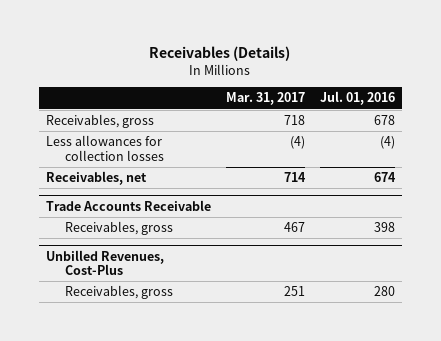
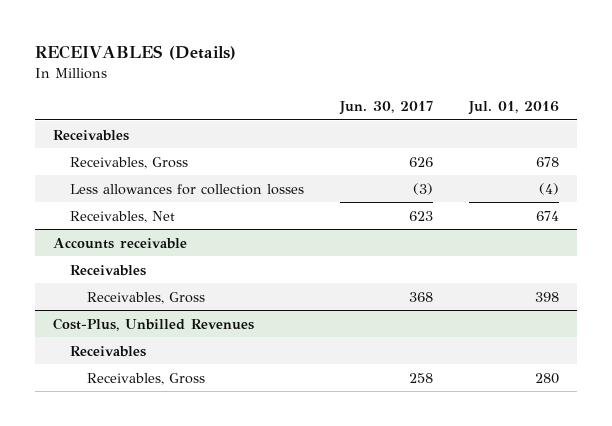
- Receivables (Details)
+ RECEIVABLES (Details)
- | Mar. 31, 2017 | Jul. 01, 2016
+ | Jun. 30, 2017 | Jul. 01, 2016
- Receivables, gross | 718 | 678
+ Receivables
+ Receivables, Gross | 626 | 678
- Receivables, net | 714 | 674
- Trade Accounts Receivable
- Receivables, gross | 467 | 398
- Unbilled Revenues, Cost-Plus
- Receivables, gross | 251 | 280
+ Receivables, Net | 623 | 674
+ Accounts receivable
+ Receivables
+ Receivables, Gross | 368 | 398
+ Cost-Plus, Unbilled Revenues
+ Receivables
+ Receivables, Gross | 258 | 280

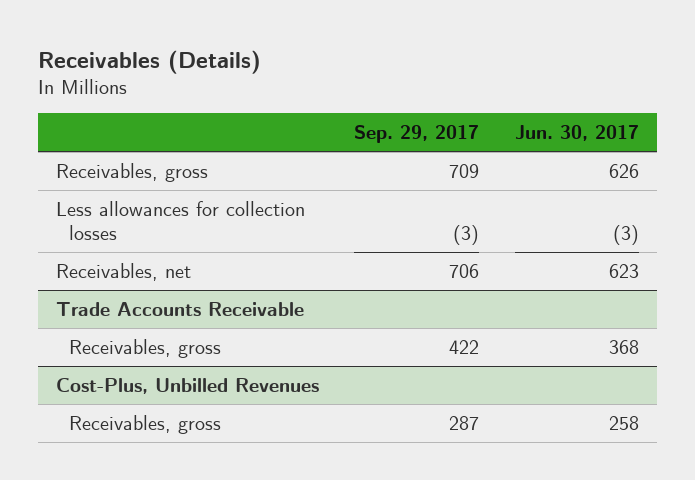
- RECEIVABLES (Details)
+ Receivables (Details)
- | Jun. 30, 2017 | Jul. 01, 2016
+ | Sep. 29, 2017 | Jun. 30, 2017
- Receivables
- Receivables, Gross | 626 | 678
+ Receivables, gross | 709 | 626
- Receivables, Net | 623 | 674
- Accounts receivable
- Receivables
- Receivables, Gross | 368 | 398
+ Receivables, net | 706 | 623
+ Trade Accounts Receivable
+ Receivables, gross | 422 | 368
@ Cost-Plus, Unbilled Revenues
- Receivables
- Receivables, Gross | 258 | 280
+ Receivables, gross | 287 | 258

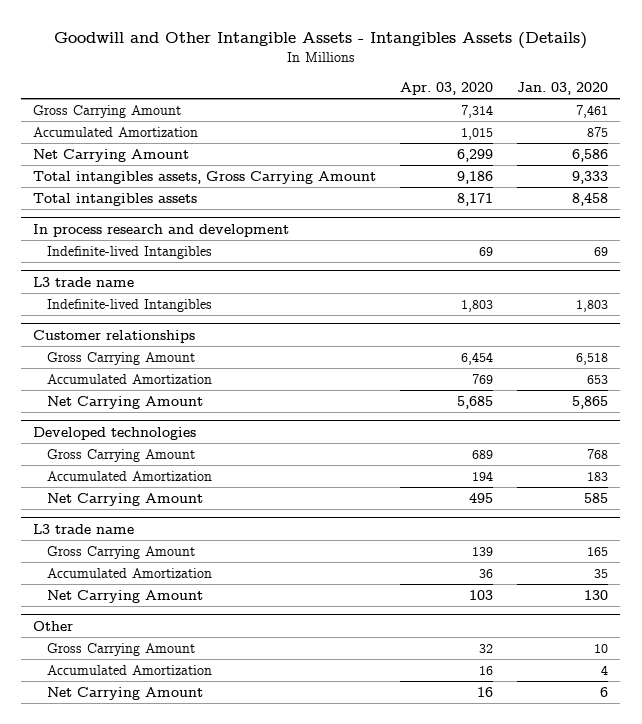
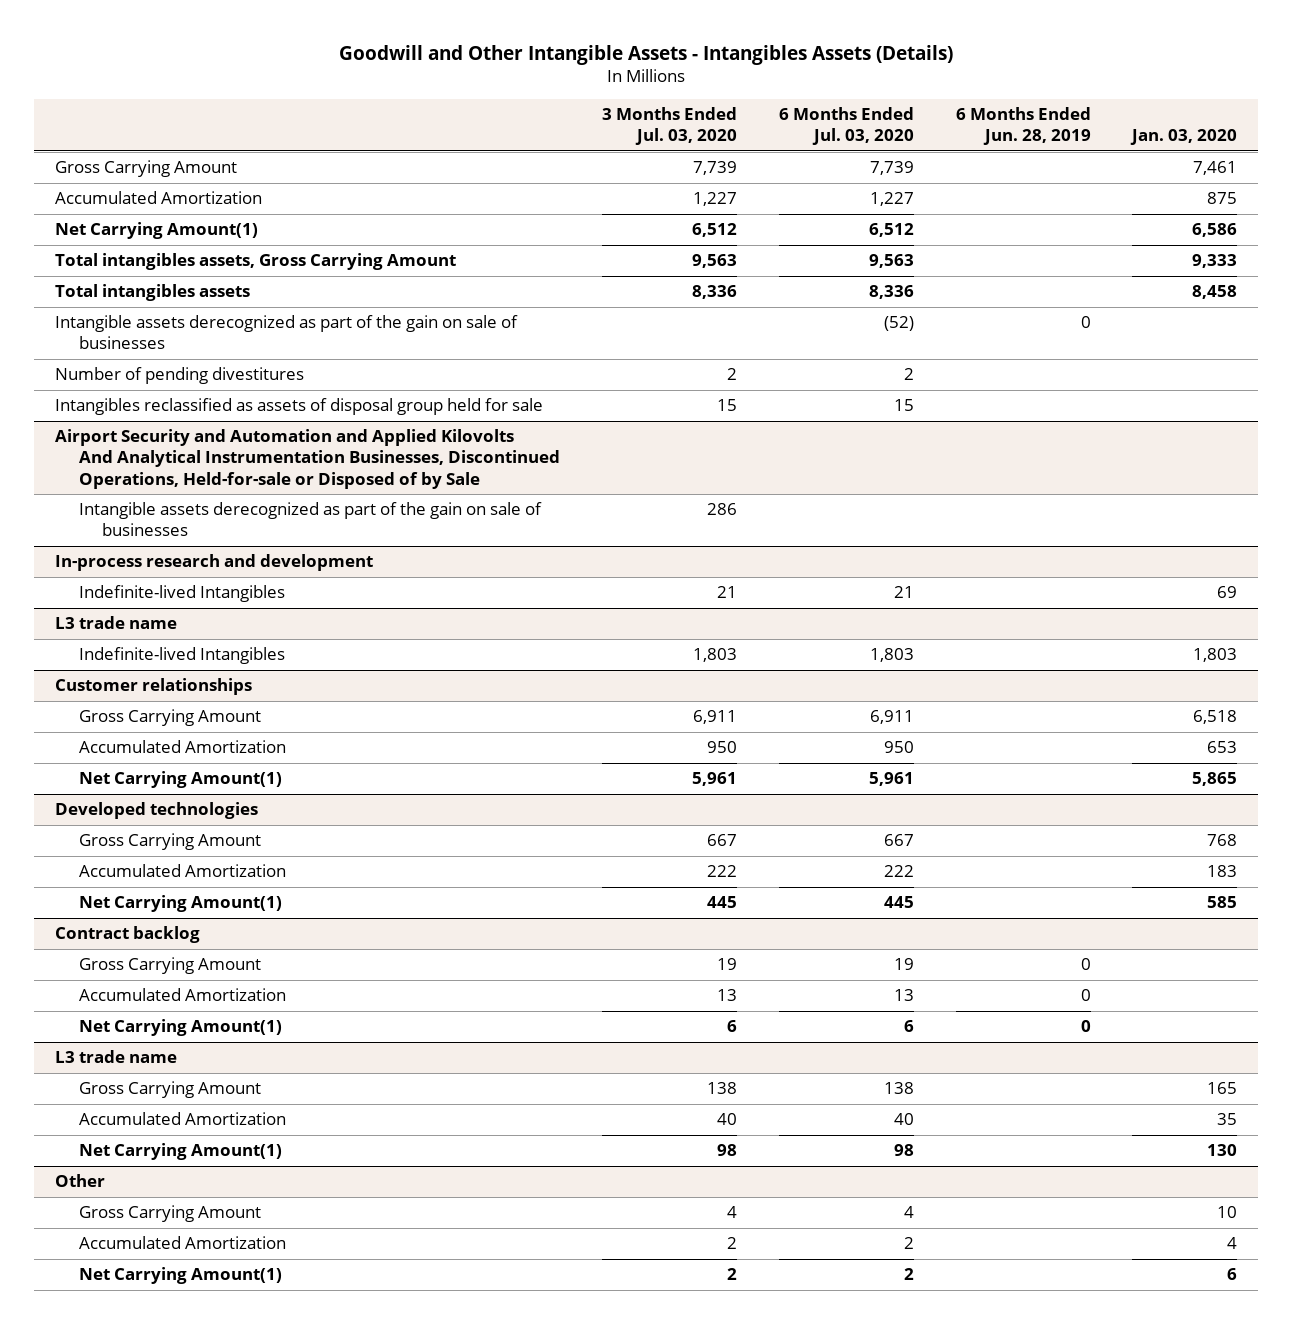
- | Apr. 03, 2020 | Jan. 03, 2020
+ | 3 Months Ended Jul. 03, 2020 | 6 Months Ended Jul. 03, 2020 | 6 Months Ended Jun. 28, 2019 | Jan. 03, 2020
- Net Carrying Amount | 6,299 | 6,586
+ Net Carrying Amount(1) | 6,512 | 6,512 | | 6,586
- In process research and development
+ Intangible assets derecognized as part of the gain on sale of businesses | | (52) | 0 |
+ Number of pending divestitures | 2 | 2 | |
+ Intangibles reclassified as assets of disposal group held for sale | 15 | 15 | |
+ Airport Security and Automation and Applied Kilovolts And Analytical Instrumentation Businesses, Discontinued Operations, Held-for-sale or Disposed of by Sale
+ Intangible assets derecognized as part of the gain on sale of businesses | 286 | | |
+ In-process research and development
@ Customer relationships
- Net Carrying Amount | 5,685 | 5,865
+ Net Carrying Amount(1) | 5,961 | 5,961 | | 5,865
@ Developed technologies
- Net Carrying Amount | 495 | 585
+ Net Carrying Amount(1) | 445 | 445 | | 585
+ Contract backlog
+ Gross Carrying Amount | 19 | 19 | 0 |
+ Accumulated Amortization | 13 | 13 | 0 |
+ Net Carrying Amount(1) | 6 | 6 | 0 |
@ L3 trade name
- Net Carrying Amount | 103 | 130
+ Net Carrying Amount(1) | 98 | 98 | | 130
@ Other
- Net Carrying Amount | 16 | 6
+ Net Carrying Amount(1) | 2 | 2 | | 6

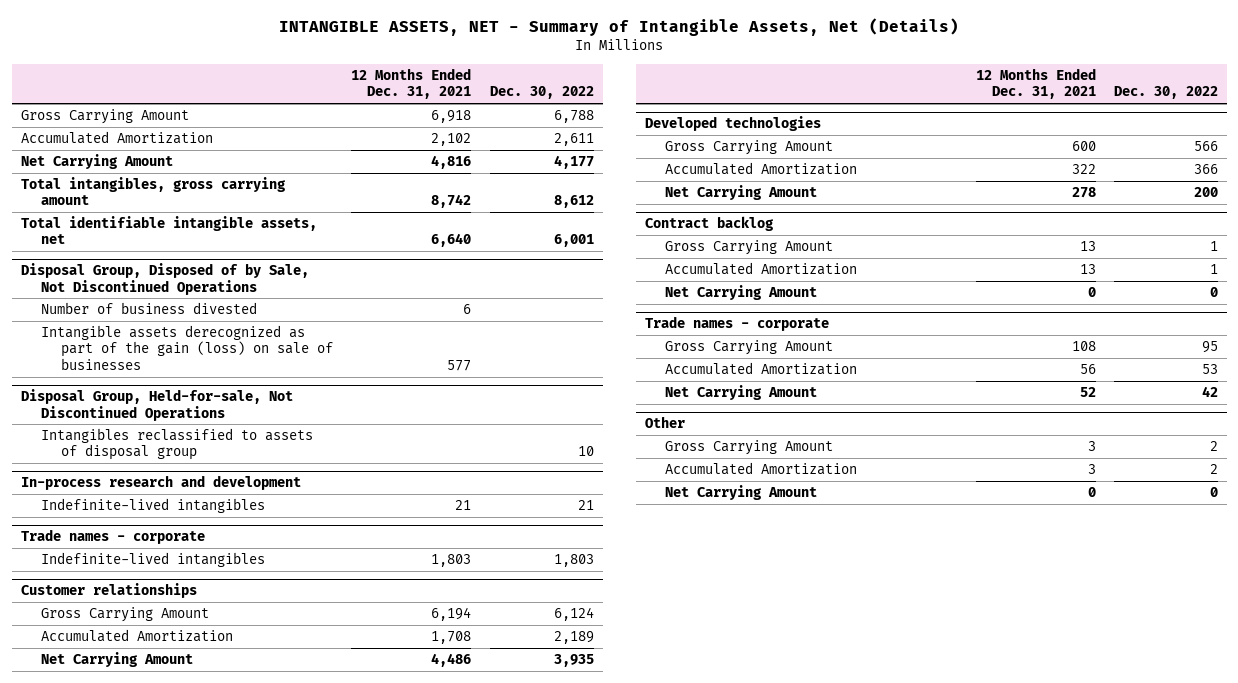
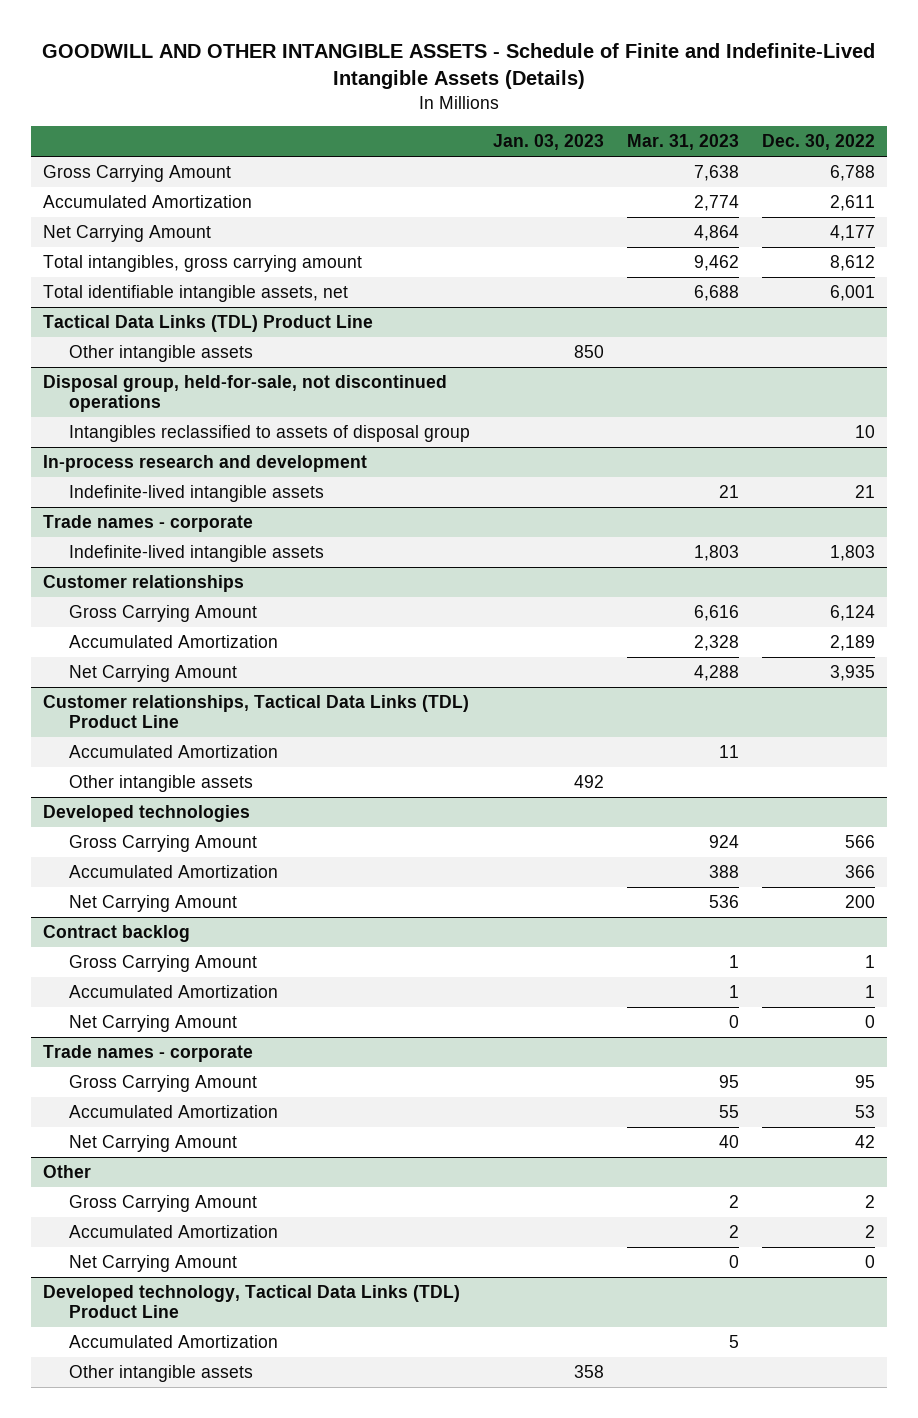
- INTANGIBLE ASSETS, NET - Summary of Intangible Assets, Net (Details)
+ GOODWILL AND OTHER INTANGIBLE ASSETS - Schedule of Finite and Indefinite-Lived Intangible Assets (Details)
- | 12 Months Ended Dec. 31, 2021 | Dec. 30, 2022
+ | Jan. 03, 2023 | Mar. 31, 2023 | Dec. 30, 2022
- Disposal Group, Disposed of by Sale, Not Discontinued Operations
- Number of business divested | 6 |
- Intangible assets derecognized as part of the gain (loss) on sale of businesses | 577 |
- Disposal Group, Held-for-sale, Not Discontinued Operations
+ Tactical Data Links (TDL) Product Line
+ Other intangible assets | 850 | |
+ Disposal group, held-for-sale, not discontinued operations
@ In-process research and development
- Indefinite-lived intangibles | 21 | 21
+ Indefinite-lived intangible assets | | 21 | 21
@ Trade names - corporate
- Indefinite-lived intangibles | 1,803 | 1,803
+ Indefinite-lived intangible assets | | 1,803 | 1,803
+ Customer relationships, Tactical Data Links (TDL) Product Line
+ Accumulated Amortization | | 11 |
+ Other intangible assets | 492 | |
+ Developed technology, Tactical Data Links (TDL) Product Line
+ Accumulated Amortization | | 5 |
+ Other intangible assets | 358 | |

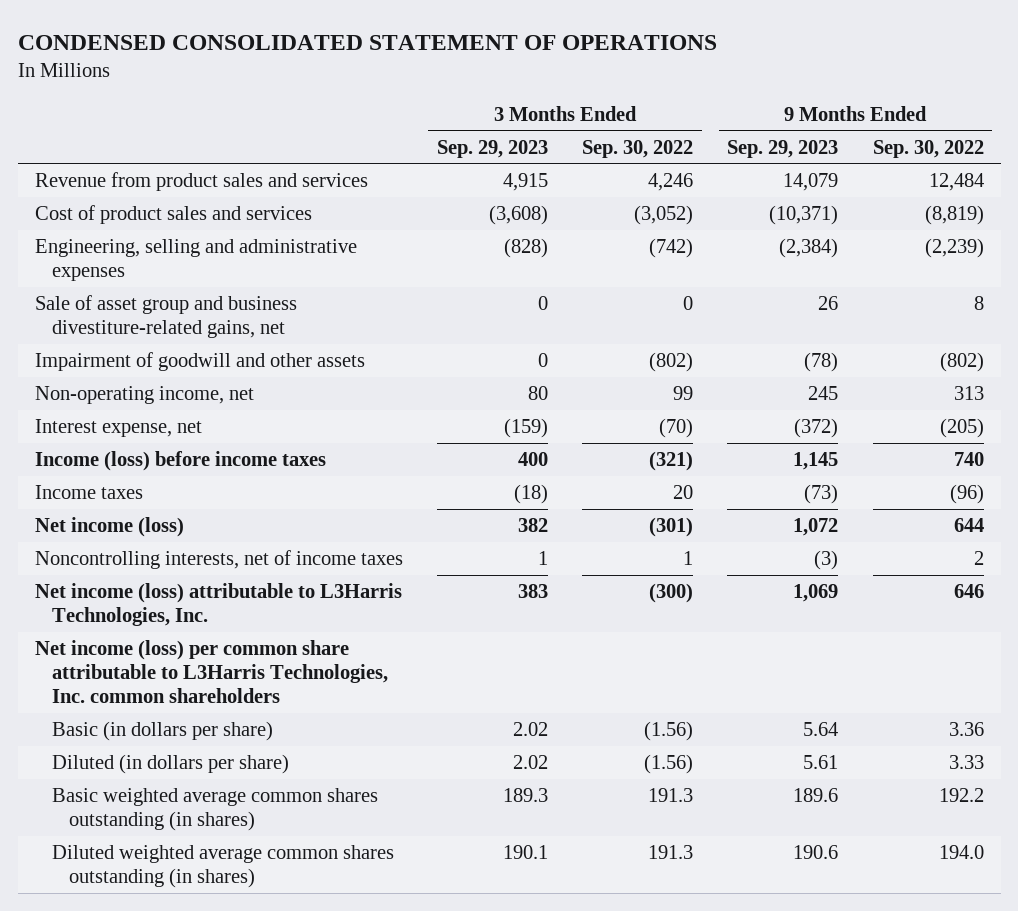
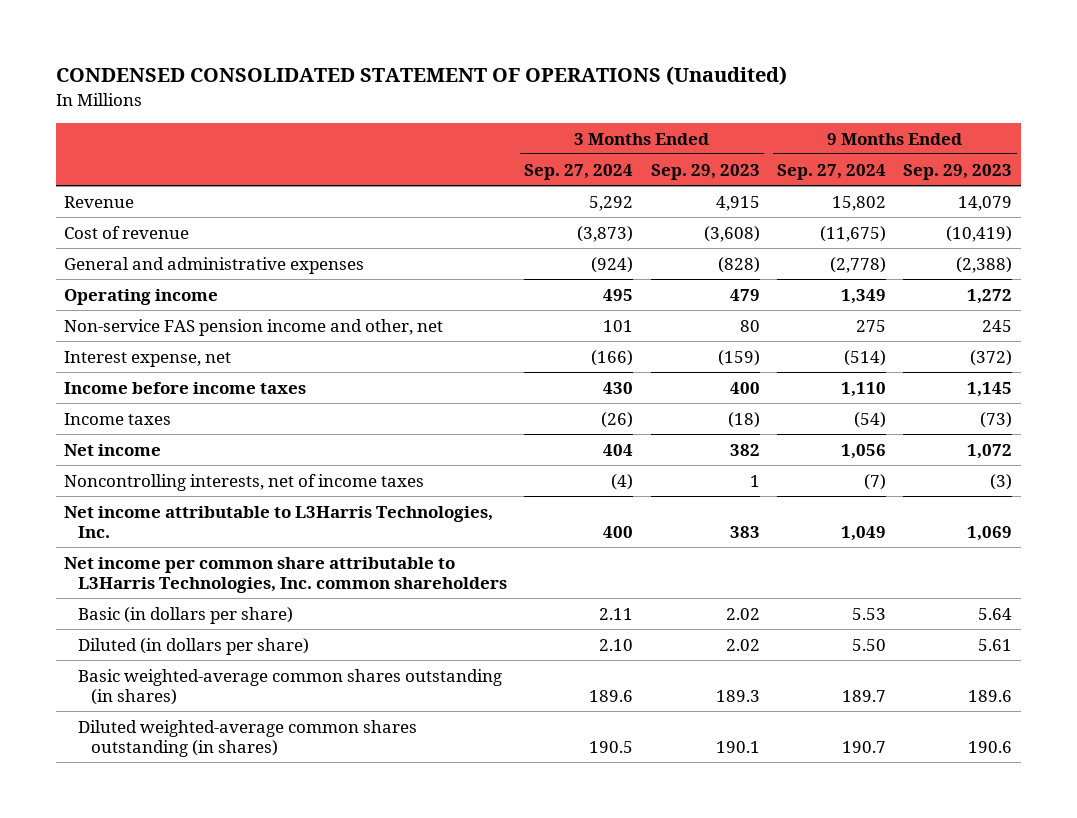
- CONDENSED CONSOLIDATED STATEMENT OF OPERATIONS
+ CONDENSED CONSOLIDATED STATEMENT OF OPERATIONS (Unaudited)
- | 3 Months Ended Sep. 29, 2023 | 3 Months Ended Sep. 30, 2022 | 9 Months Ended Sep. 29, 2023 | 9 Months Ended Sep. 30, 2022
+ | 3 Months Ended Sep. 27, 2024 | 3 Months Ended Sep. 29, 2023 | 9 Months Ended Sep. 27, 2024 | 9 Months Ended Sep. 29, 2023
- Revenue from product sales and services | 4,915 | 4,246 | 14,079 | 12,484
- Cost of product sales and services | (3,608) | (3,052) | (10,371) | (8,819)
- Engineering, selling and administrative expenses | (828) | (742) | (2,384) | (2,239)
- Sale of asset group and business divestiture-related gains, net | 0 | 0 | 26 | 8
- Impairment of goodwill and other assets | 0 | (802) | (78) | (802)
- Non-operating income, net | 80 | 99 | 245 | 313
+ Revenue | 5,292 | 4,915 | 15,802 | 14,079
+ Cost of revenue | (3,873) | (3,608) | (11,675) | (10,419)
+ General and administrative expenses | (924) | (828) | (2,778) | (2,388)
+ Operating income | 495 | 479 | 1,349 | 1,272
+ Non-service FAS pension income and other, net | 101 | 80 | 275 | 245
- Income (loss) before income taxes | 400 | (321) | 1,145 | 740
+ Income before income taxes | 430 | 400 | 1,110 | 1,145
- Net income (loss) | 382 | (301) | 1,072 | 644
+ Net income | 404 | 382 | 1,056 | 1,072
- Net income (loss) attributable to L3Harris Technologies, Inc. | 383 | (300) | 1,069 | 646
- Net income (loss) per common share attributable to L3Harris Technologies, Inc. common shareholders
+ Net income attributable to L3Harris Technologies, Inc. | 400 | 383 | 1,049 | 1,069
+ Net income per common share attributable to L3Harris Technologies, Inc. common shareholders
- Basic weighted average common shares outstanding (in shares) | 189.3 | 191.3 | 189.6 | 192.2
- Diluted weighted average common shares outstanding (in shares) | 190.1 | 191.3 | 190.6 | 194.0
+ Basic weighted-average common shares outstanding (in shares) | 189.6 | 189.3 | 189.7 | 189.6
+ Diluted weighted-average common shares outstanding (in shares) | 190.5 | 190.1 | 190.7 | 190.6

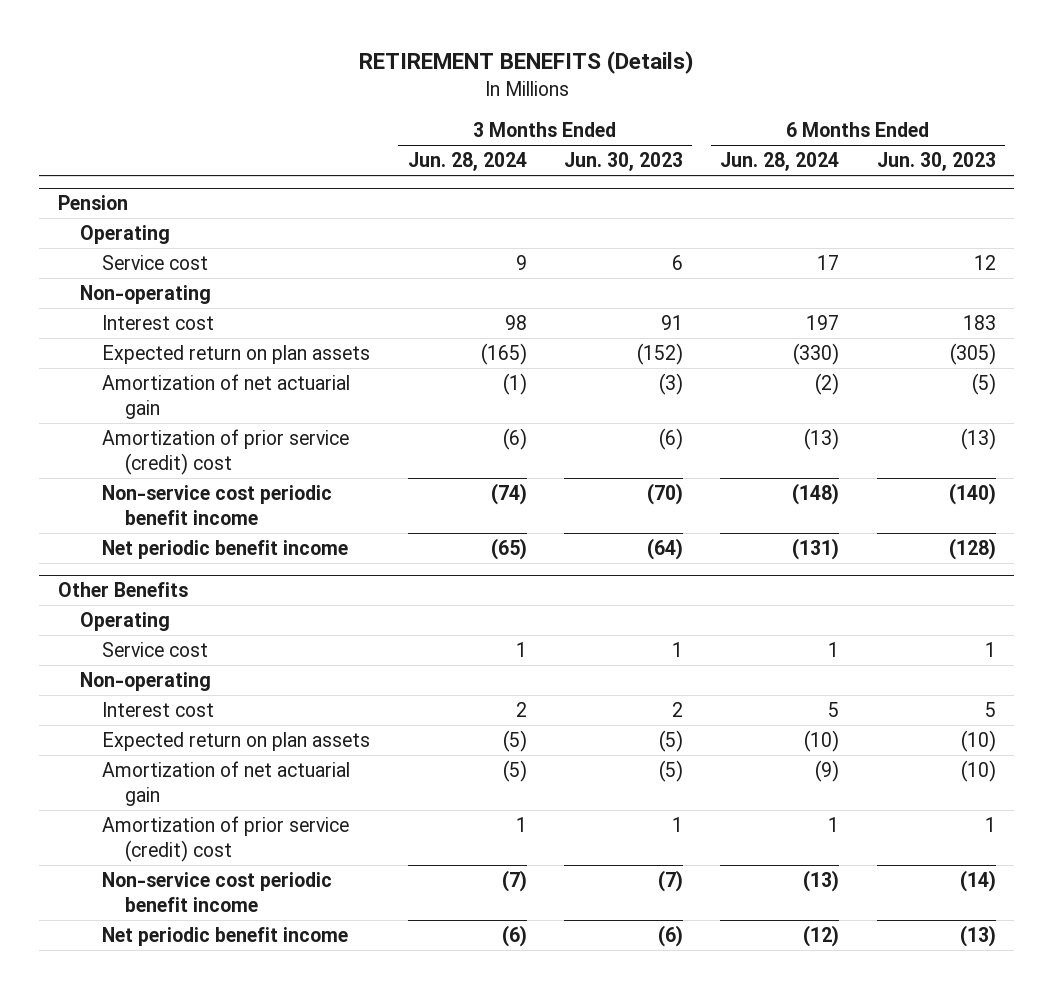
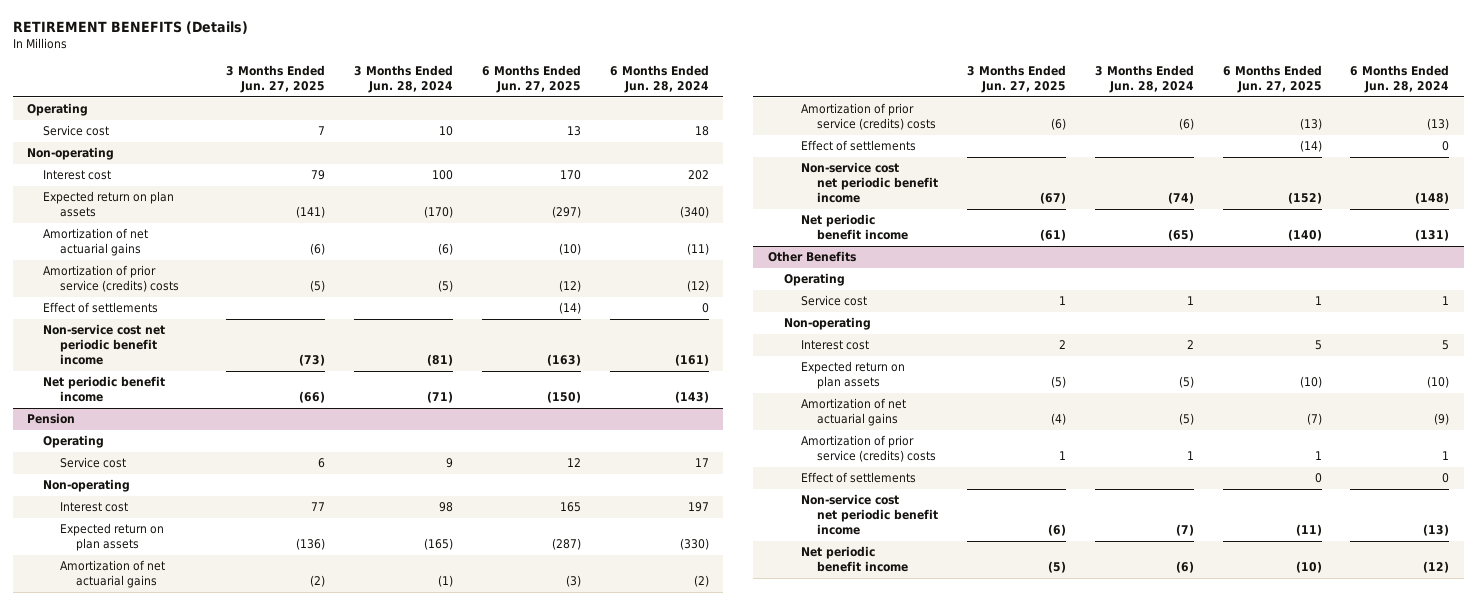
- | 3 Months Ended Jun. 28, 2024 | 3 Months Ended Jun. 30, 2023 | 6 Months Ended Jun. 28, 2024 | 6 Months Ended Jun. 30, 2023
+ | 3 Months Ended Jun. 27, 2025 | 3 Months Ended Jun. 28, 2024 | 6 Months Ended Jun. 27, 2025 | 6 Months Ended Jun. 28, 2024
+ Operating
+ Service cost | 7 | 10 | 13 | 18
+ Non-operating
+ Interest cost | 79 | 100 | 170 | 202
+ Expected return on plan assets | (141) | (170) | (297) | (340)
+ Amortization of net actuarial gains | (6) | (6) | (10) | (11)
+ Amortization of prior service (credits) costs | (5) | (5) | (12) | (12)
+ Effect of settlements | | | (14) | 0
+ Non-service cost net periodic benefit income | (73) | (81) | (163) | (161)
+ Net periodic benefit income | (66) | (71) | (150) | (143)
@ Pension
- Amortization of net actuarial gain | (1) | (3) | (2) | (5)
- Amortization of prior service (credit) cost | (6) | (6) | (13) | (13)
- Non-service cost periodic benefit income | (74) | (70) | (148) | (140)
+ Amortization of net actuarial gains | (2) | (1) | (3) | (2)
+ Amortization of prior service (credits) costs | (6) | (6) | (13) | (13)
+ Effect of settlements | | | (14) | 0
+ Non-service cost net periodic benefit income | (67) | (74) | (152) | (148)
@ Other Benefits
- Amortization of net actuarial gain | (5) | (5) | (9) | (10)
- Amortization of prior service (credit) cost | 1 | 1 | 1 | 1
- Non-service cost periodic benefit income | (7) | (7) | (13) | (14)
+ Amortization of net actuarial gains | (4) | (5) | (7) | (9)
+ Amortization of prior service (credits) costs | 1 | 1 | 1 | 1
+ Effect of settlements | | | 0 | 0
+ Non-service cost net periodic benefit income | (6) | (7) | (11) | (13)

